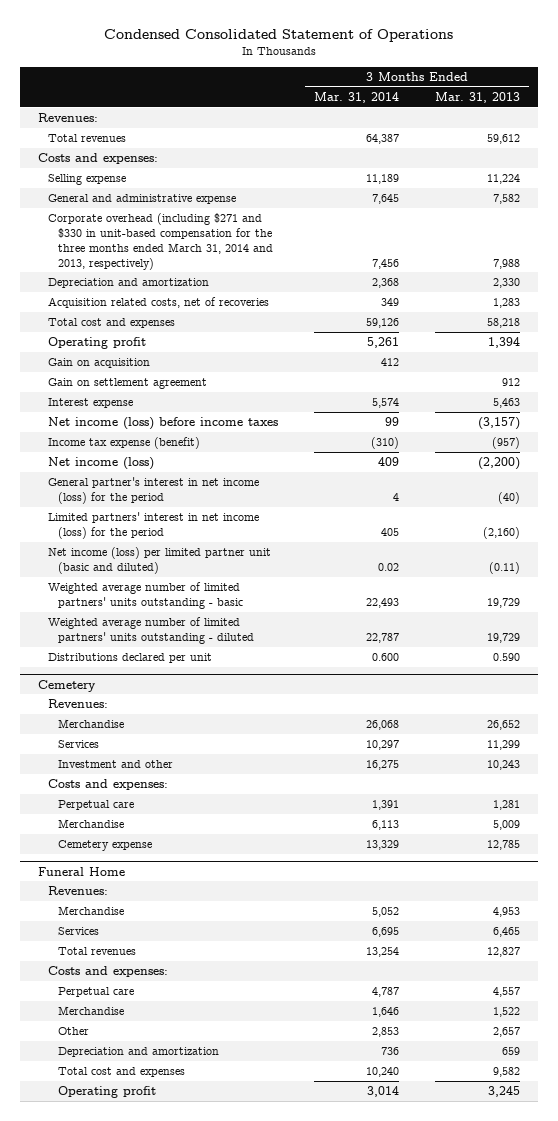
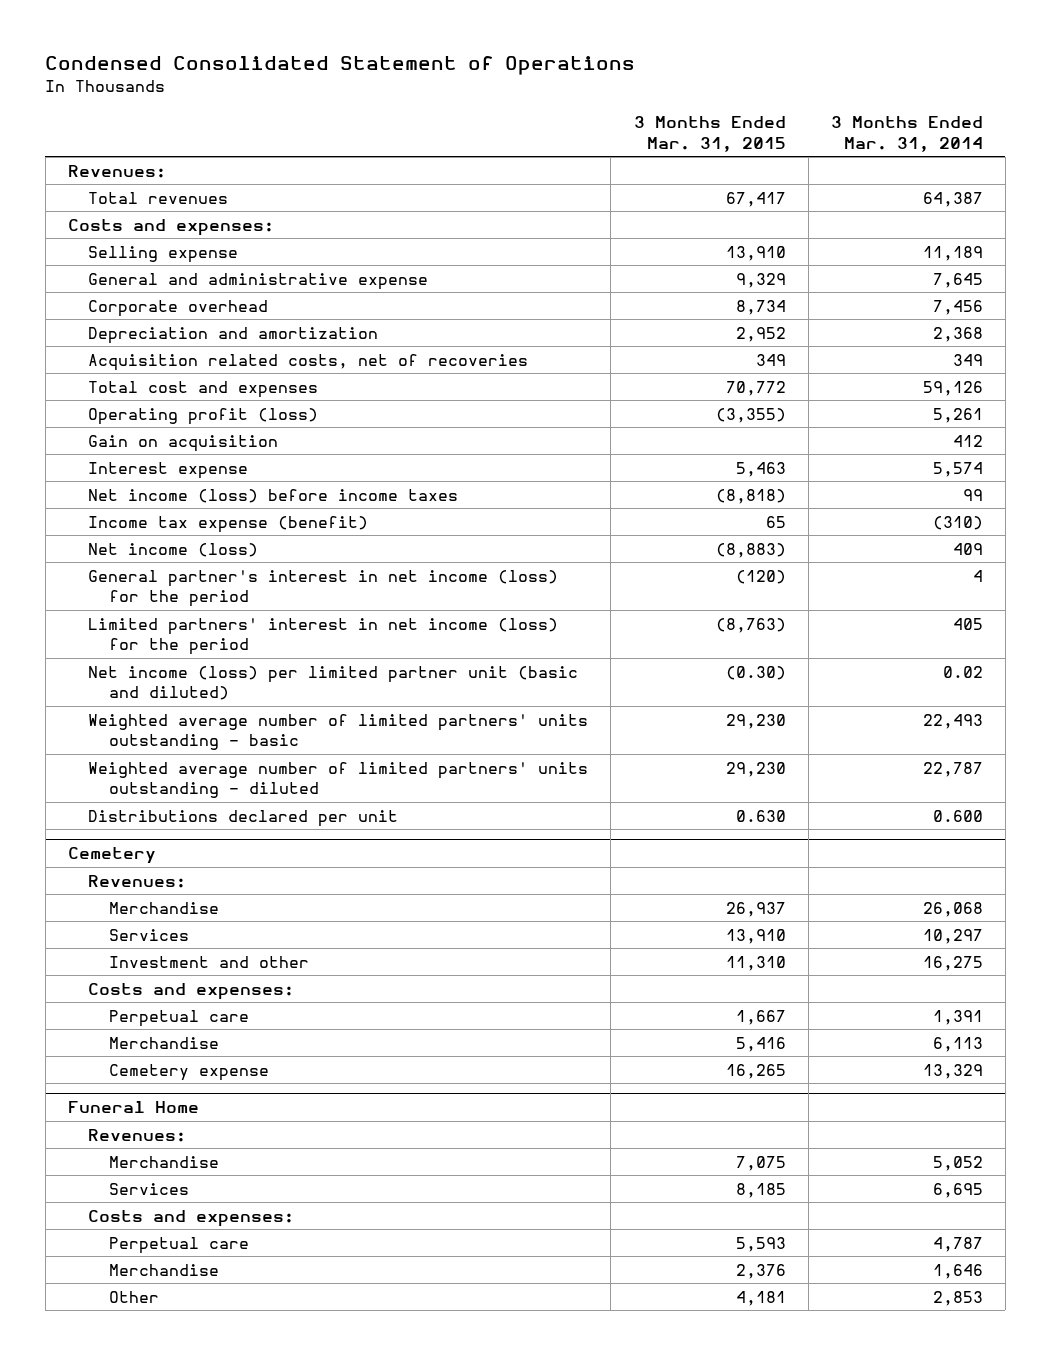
- | 3 Months Ended Mar. 31, 2014 | 3 Months Ended Mar. 31, 2013
+ | 3 Months Ended Mar. 31, 2015 | 3 Months Ended Mar. 31, 2014
- Corporate overhead (including $271 and $330 in unit-based compensation for the three months ended March 31, 2014 and 2013, respectively) | 7,456 | 7,988
+ Corporate overhead | 8,734 | 7,456
- Operating profit | 5,261 | 1,394
+ Operating profit (loss) | (3,355) | 5,261
- Gain on settlement agreement | | 912
@ Funeral Home
- Total revenues | 13,254 | 12,827
- Depreciation and amortization | 736 | 659
- Total cost and expenses | 10,240 | 9,582
- Operating profit | 3,014 | 3,245

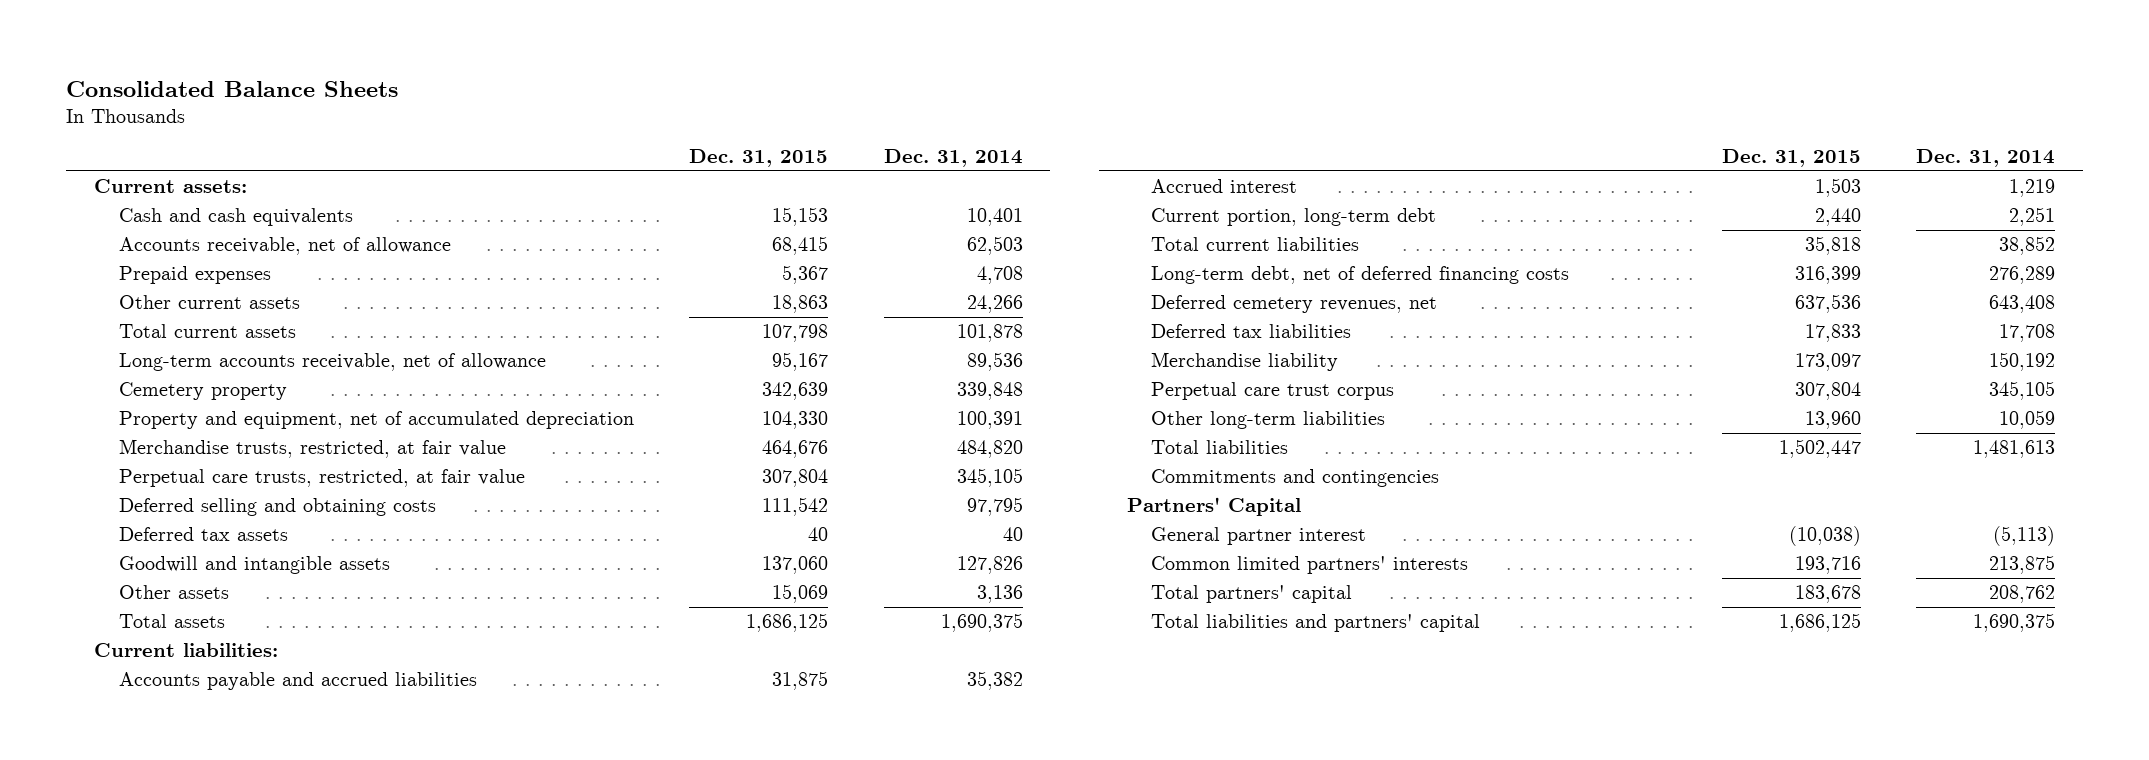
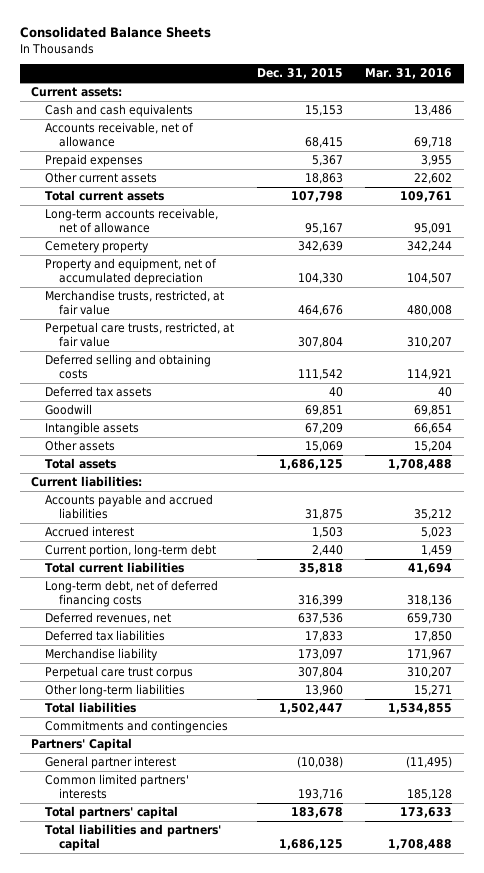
- | Dec. 31, 2015 | Dec. 31, 2014
+ | Dec. 31, 2015 | Mar. 31, 2016
- Goodwill and intangible assets | 137,060 | 127,826
+ Goodwill | 69,851 | 69,851
+ Intangible assets | 67,209 | 66,654
- Deferred cemetery revenues, net | 637,536 | 643,408
+ Deferred revenues, net | 637,536 | 659,730

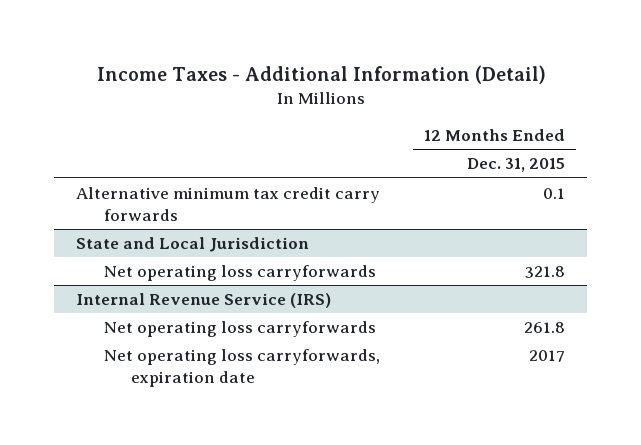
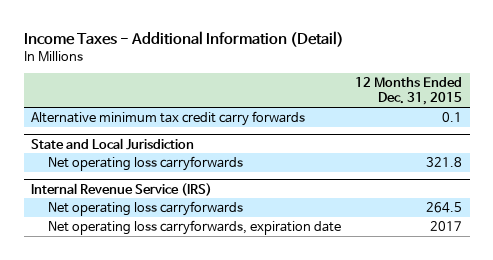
@ Internal Revenue Service (IRS)
- Net operating loss carryforwards | 261.8
+ Net operating loss carryforwards | 264.5

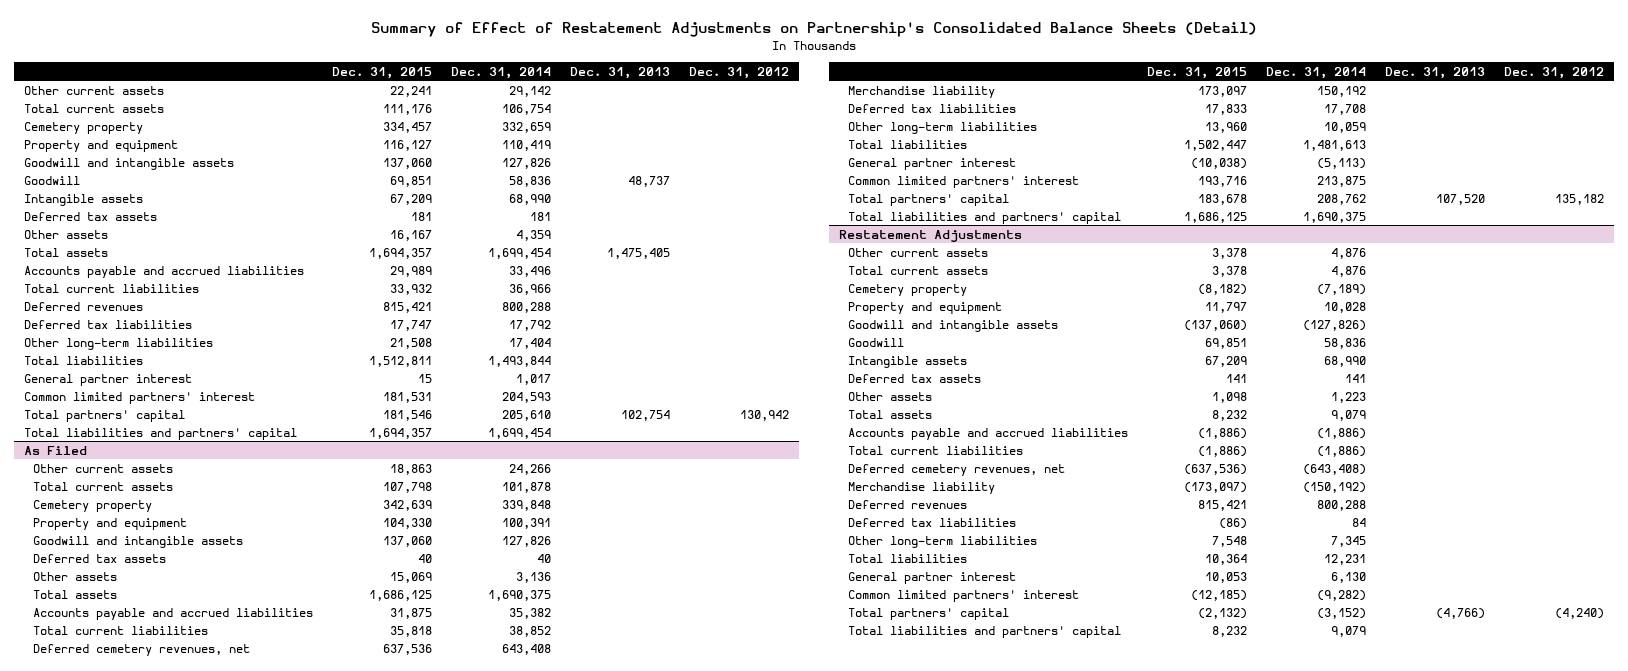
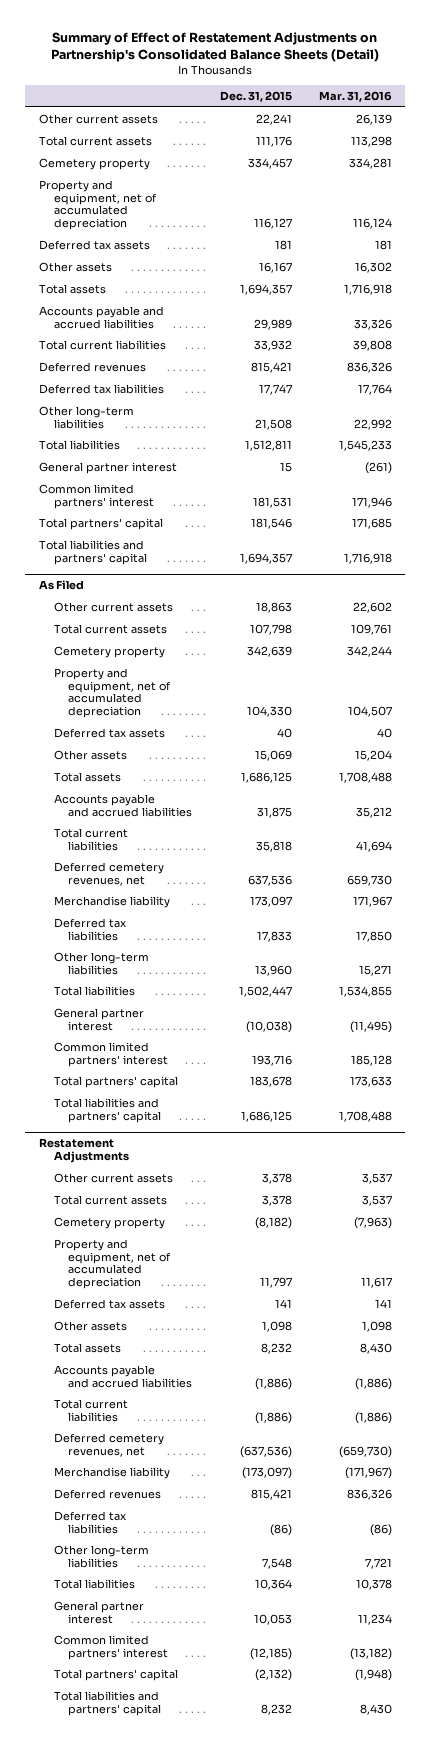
- | Dec. 31, 2015 | Dec. 31, 2014 | Dec. 31, 2013 | Dec. 31, 2012
+ | Dec. 31, 2015 | Mar. 31, 2016
- Property and equipment | 116,127 | 110,419 | |
- Goodwill and intangible assets | 137,060 | 127,826 | |
- Goodwill | 69,851 | 58,836 | 48,737 |
- Intangible assets | 67,209 | 68,990 | |
+ Property and equipment, net of accumulated depreciation | 116,127 | 116,124
@ As Filed
- Property and equipment | 104,330 | 100,391 | |
- Goodwill and intangible assets | 137,060 | 127,826 | |
+ Property and equipment, net of accumulated depreciation | 104,330 | 104,507
@ Restatement Adjustments
- Property and equipment | 11,797 | 10,028 | |
- Goodwill and intangible assets | (137,060) | (127,826) | |
- Goodwill | 69,851 | 58,836 | |
- Intangible assets | 67,209 | 68,990 | |
+ Property and equipment, net of accumulated depreciation | 11,797 | 11,617

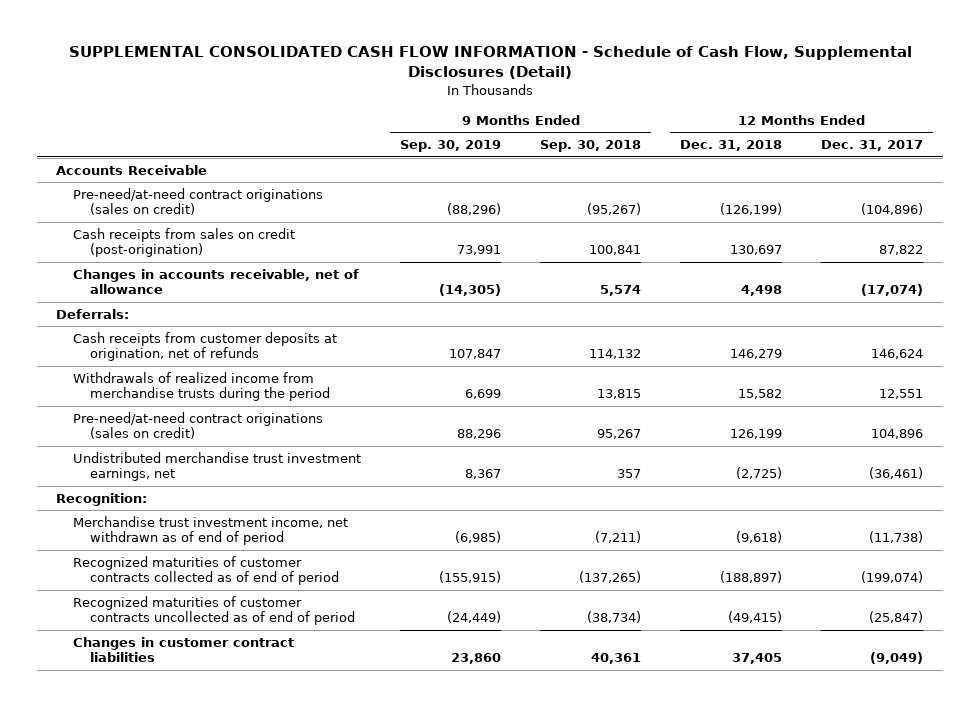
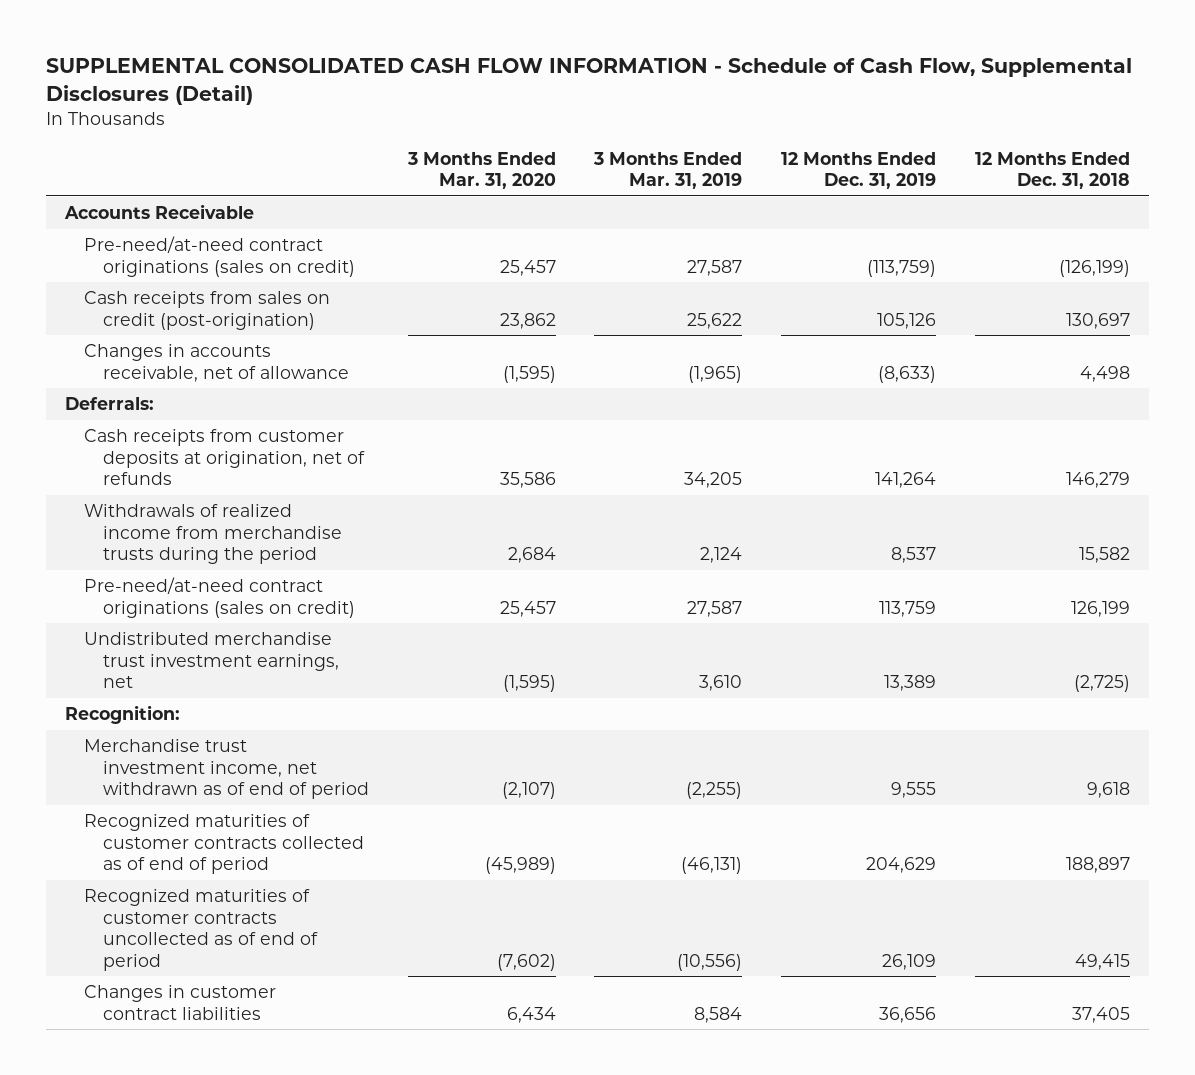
- | 9 Months Ended Sep. 30, 2019 | 9 Months Ended Sep. 30, 2018 | 12 Months Ended Dec. 31, 2018 | 12 Months Ended Dec. 31, 2017
+ | 3 Months Ended Mar. 31, 2020 | 3 Months Ended Mar. 31, 2019 | 12 Months Ended Dec. 31, 2019 | 12 Months Ended Dec. 31, 2018
- Merchandise trust investment income, net withdrawn as of end of period | (6,985) | (7,211) | (9,618) | (11,738)
- Recognized maturities of customer contracts collected as of end of period | (155,915) | (137,265) | (188,897) | (199,074)
- Recognized maturities of customer contracts uncollected as of end of period | (24,449) | (38,734) | (49,415) | (25,847)
+ Merchandise trust investment income, net withdrawn as of end of period | (2,107) | (2,255) | 9,555 | 9,618
+ Recognized maturities of customer contracts collected as of end of period | (45,989) | (46,131) | 204,629 | 188,897
+ Recognized maturities of customer contracts uncollected as of end of period | (7,602) | (10,556) | 26,109 | 49,415

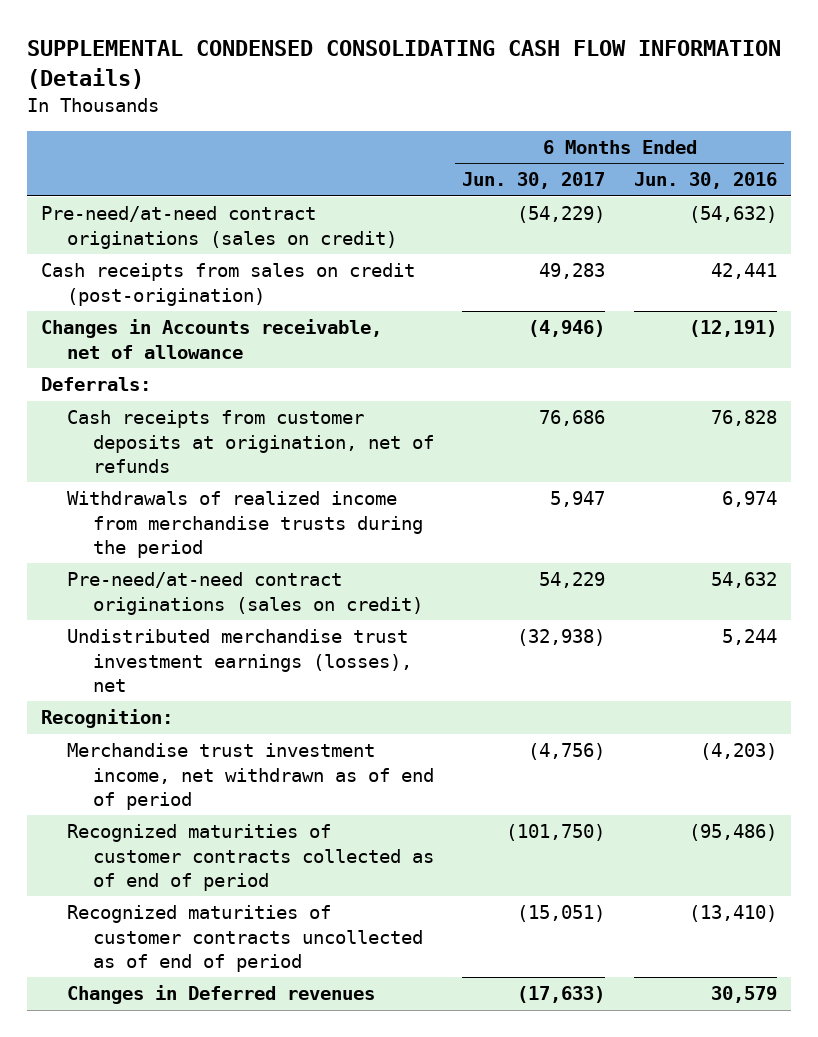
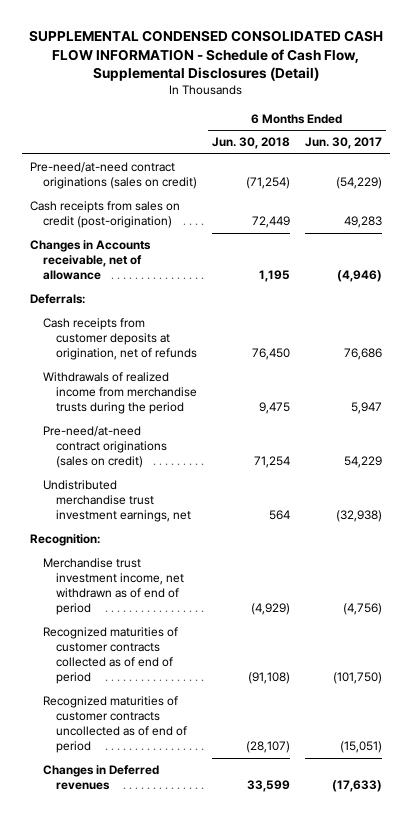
- SUPPLEMENTAL CONDENSED CONSOLIDATING CASH FLOW INFORMATION (Details)
+ SUPPLEMENTAL CONDENSED CONSOLIDATED CASH FLOW INFORMATION - Schedule of Cash Flow, Supplemental Disclosures (Detail)
- | 6 Months Ended Jun. 30, 2017 | 6 Months Ended Jun. 30, 2016
+ | 6 Months Ended Jun. 30, 2018 | 6 Months Ended Jun. 30, 2017
- Undistributed merchandise trust investment earnings (losses), net | (32,938) | 5,244
+ Undistributed merchandise trust investment earnings, net | 564 | (32,938)

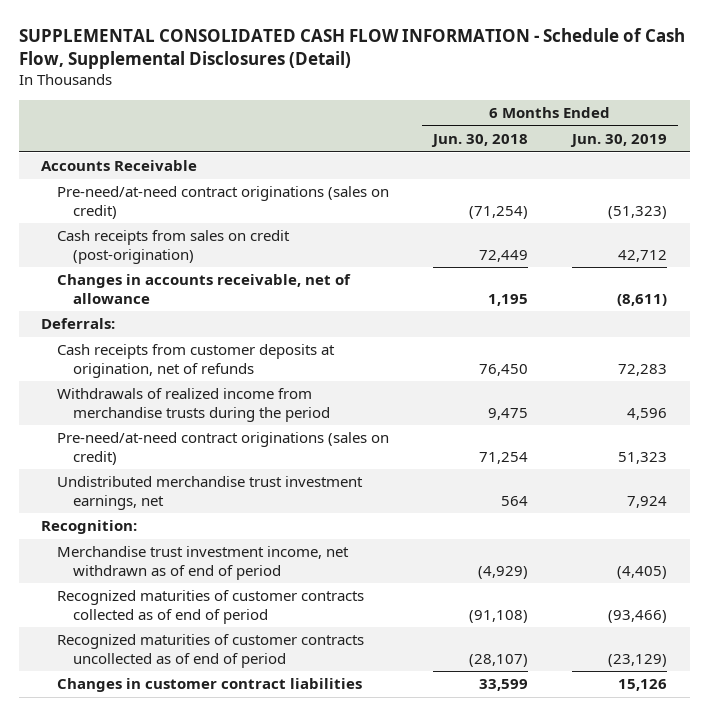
- SUPPLEMENTAL CONDENSED CONSOLIDATED CASH FLOW INFORMATION - Schedule of Cash Flow, Supplemental Disclosures (Detail)
+ SUPPLEMENTAL CONSOLIDATED CASH FLOW INFORMATION - Schedule of Cash Flow, Supplemental Disclosures (Detail)
- | 6 Months Ended Jun. 30, 2018 | 6 Months Ended Jun. 30, 2017
+ | 6 Months Ended Jun. 30, 2018 | 6 Months Ended Jun. 30, 2019
+ Accounts Receivable
- Changes in Accounts receivable, net of allowance | 1,195 | (4,946)
+ Changes in accounts receivable, net of allowance | 1,195 | (8,611)
- Changes in Deferred revenues | 33,599 | (17,633)
+ Changes in customer contract liabilities | 33,599 | 15,126

